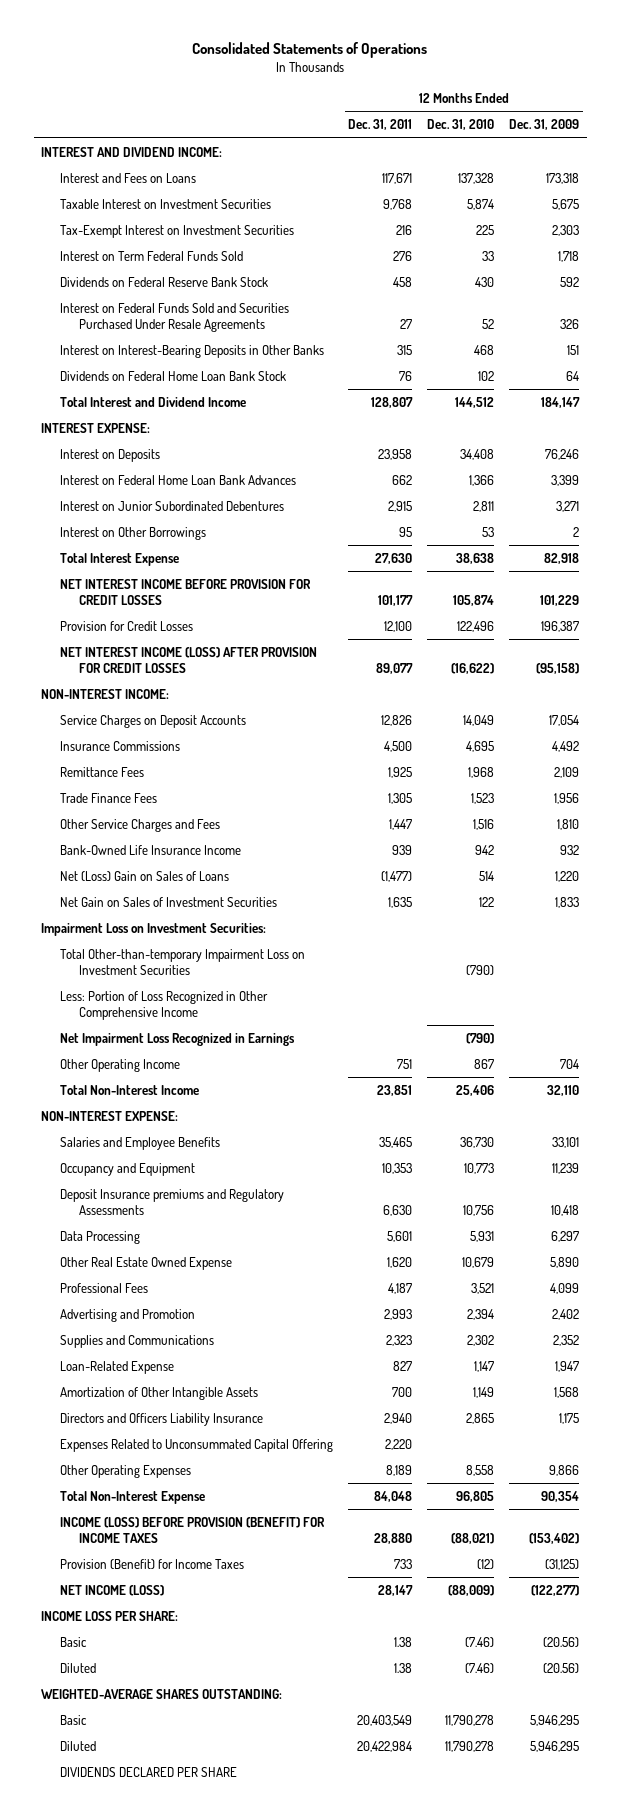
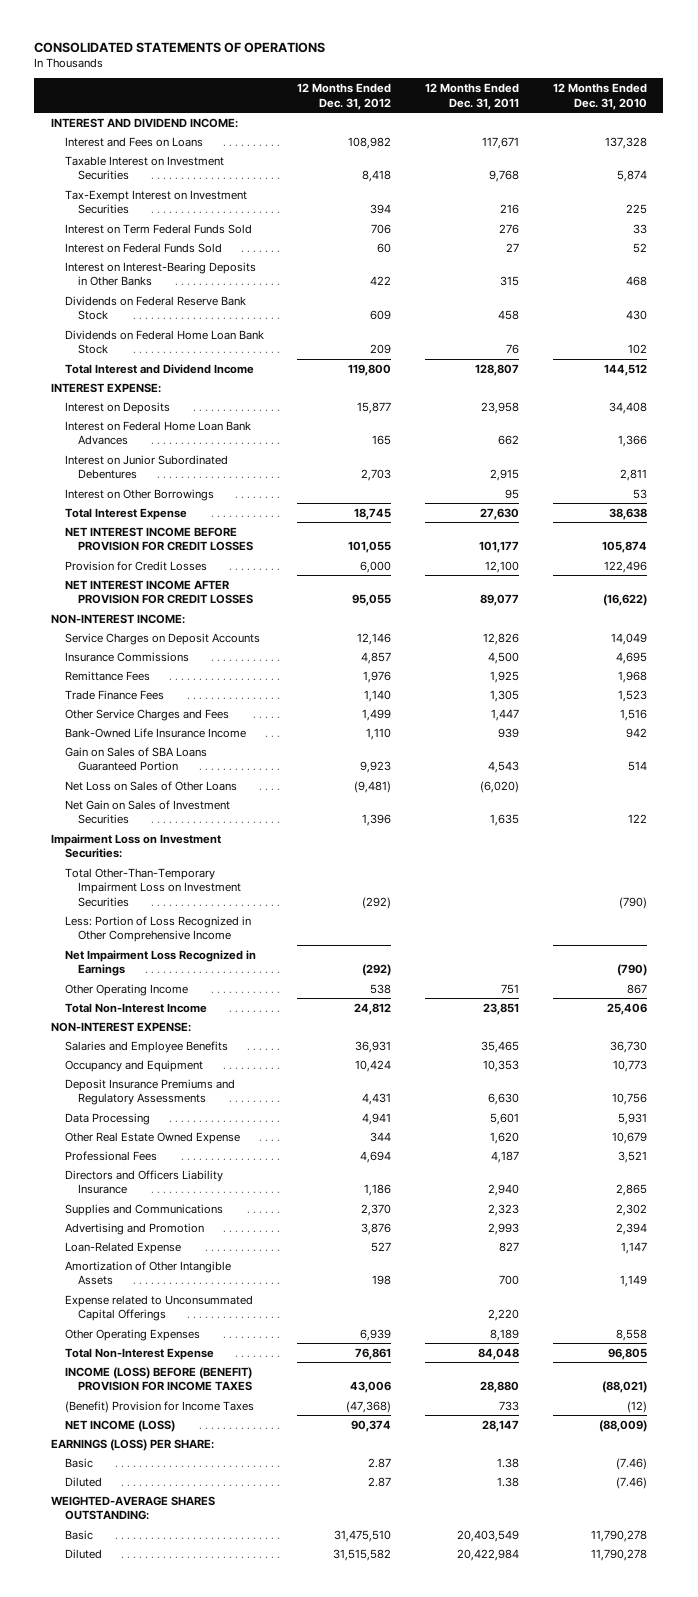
- Consolidated Statements of Operations
+ CONSOLIDATED STATEMENTS OF OPERATIONS
- | 12 Months Ended Dec. 31, 2011 | 12 Months Ended Dec. 31, 2010 | 12 Months Ended Dec. 31, 2009
+ | 12 Months Ended Dec. 31, 2012 | 12 Months Ended Dec. 31, 2011 | 12 Months Ended Dec. 31, 2010
- Interest on Federal Funds Sold and Securities Purchased Under Resale Agreements | 27 | 52 | 326
+ Interest on Federal Funds Sold | 60 | 27 | 52
moved down: Dividends on Federal Reserve Bank Stock | 609 | 458 | 430
- NET INTEREST INCOME (LOSS) AFTER PROVISION FOR CREDIT LOSSES | 89,077 | (16,622) | (95,158)
+ NET INTEREST INCOME AFTER PROVISION FOR CREDIT LOSSES | 95,055 | 89,077 | (16,622)
- Net (Loss) Gain on Sales of Loans | (1,477) | 514 | 1,220
+ Gain on Sales of SBA Loans Guaranteed Portion | 9,923 | 4,543 | 514
+ Net Loss on Sales of Other Loans | (9,481) | (6,020) |
- Total Other-than-temporary Impairment Loss on Investment Securities | | (790) |
+ Total Other-Than-Temporary Impairment Loss on Investment Securities | (292) | | (790)
- Deposit Insurance premiums and Regulatory Assessments | 6,630 | 10,756 | 10,418
+ Deposit Insurance Premiums and Regulatory Assessments | 4,431 | 6,630 | 10,756
moved up: Directors and Officers Liability Insurance | 1,186 | 2,940 | 2,865
moved down: Advertising and Promotion | 3,876 | 2,993 | 2,394
- Expenses Related to Unconsummated Capital Offering | 2,220 | |
+ Expense related to Unconsummated Capital Offerings | | 2,220 |
- INCOME (LOSS) BEFORE PROVISION (BENEFIT) FOR INCOME TAXES | 28,880 | (88,021) | (153,402)
- Provision (Benefit) for Income Taxes | 733 | (12) | (31,125)
+ INCOME (LOSS) BEFORE (BENEFIT) PROVISION FOR INCOME TAXES | 43,006 | 28,880 | (88,021)
+ (Benefit) Provision for Income Taxes | (47,368) | 733 | (12)
- INCOME LOSS PER SHARE:
+ EARNINGS (LOSS) PER SHARE:
- DIVIDENDS DECLARED PER SHARE

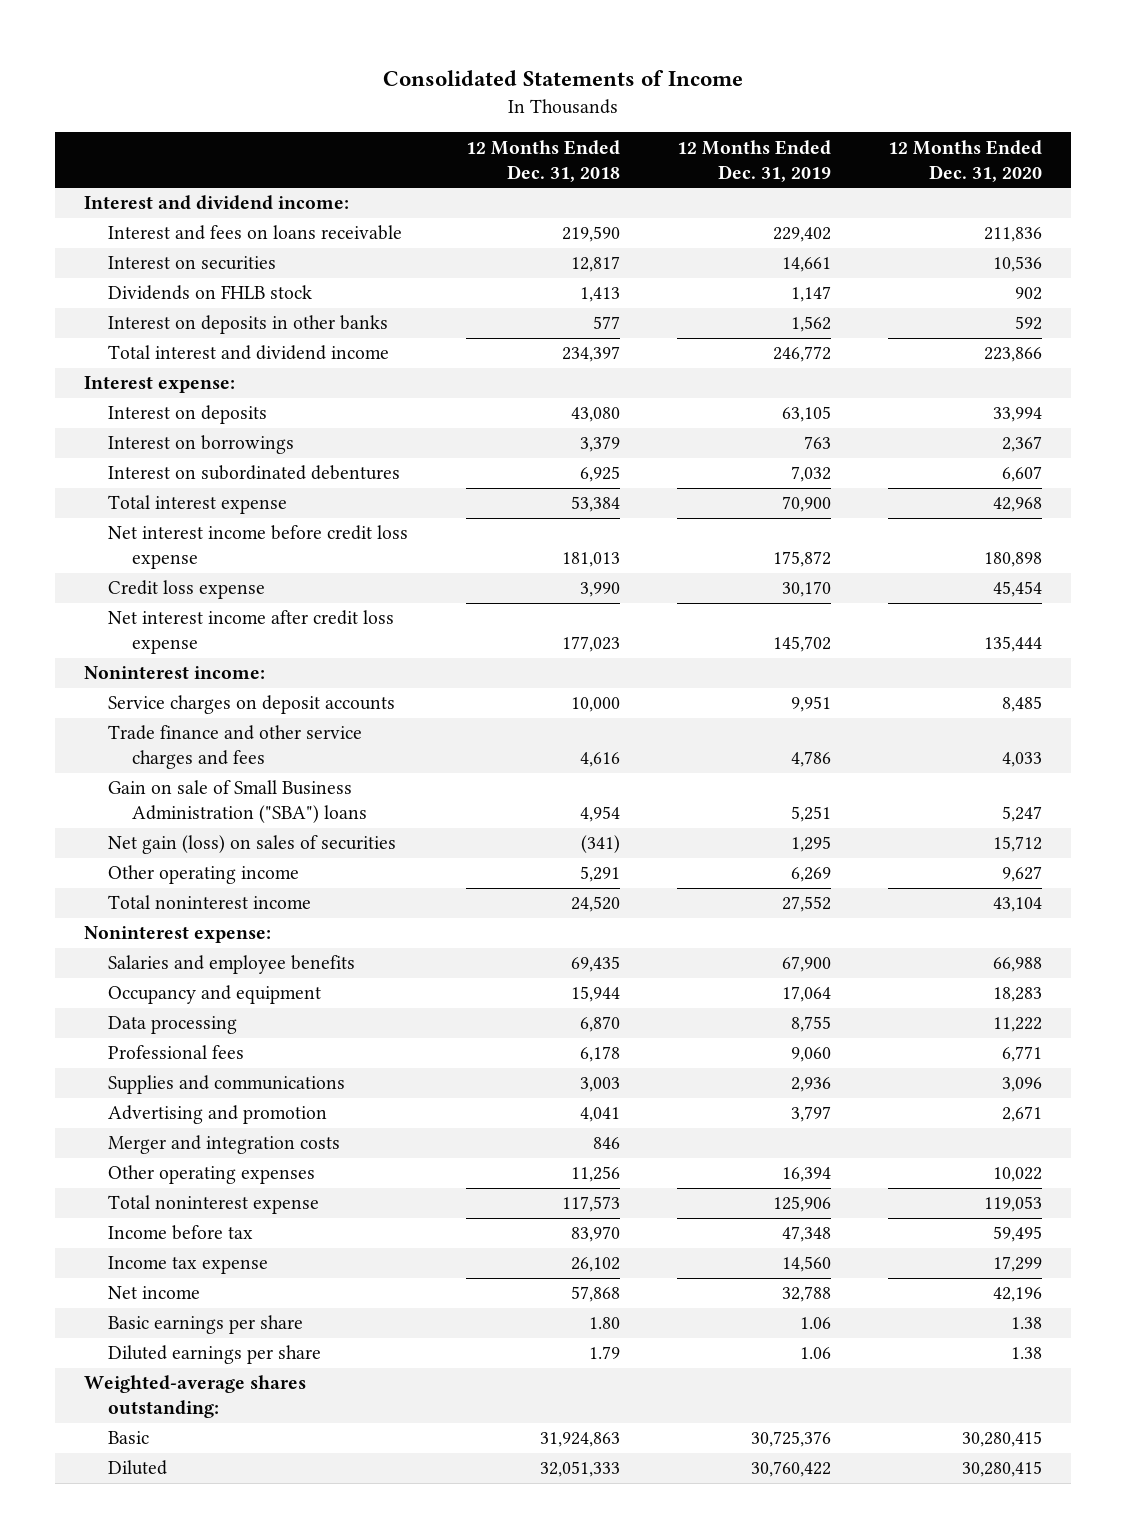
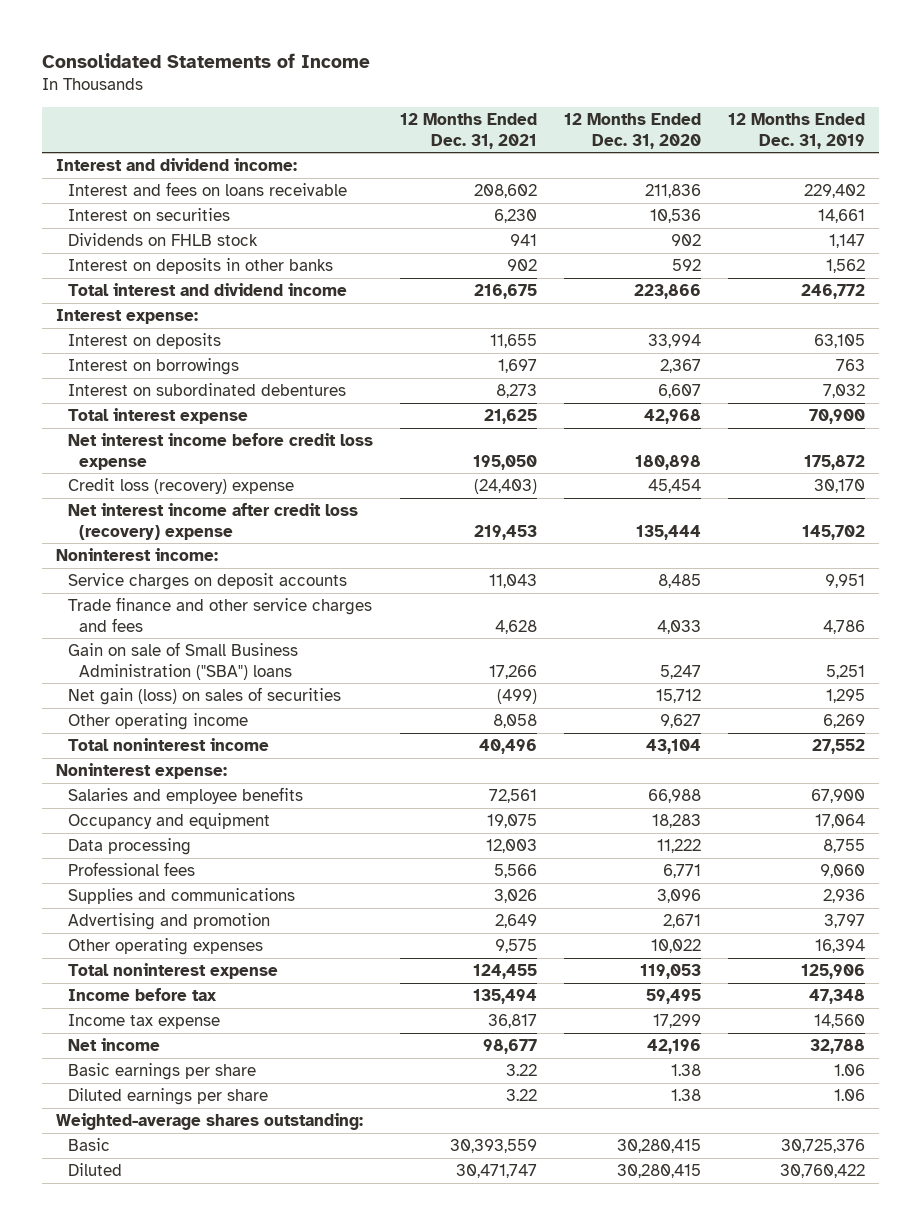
- | 12 Months Ended Dec. 31, 2018 | 12 Months Ended Dec. 31, 2019 | 12 Months Ended Dec. 31, 2020
+ | 12 Months Ended Dec. 31, 2021 | 12 Months Ended Dec. 31, 2020 | 12 Months Ended Dec. 31, 2019
- Credit loss expense | 3,990 | 30,170 | 45,454
- Net interest income after credit loss expense | 177,023 | 145,702 | 135,444
+ Credit loss (recovery) expense | (24,403) | 45,454 | 30,170
+ Net interest income after credit loss (recovery) expense | 219,453 | 135,444 | 145,702
- Merger and integration costs | 846 | |

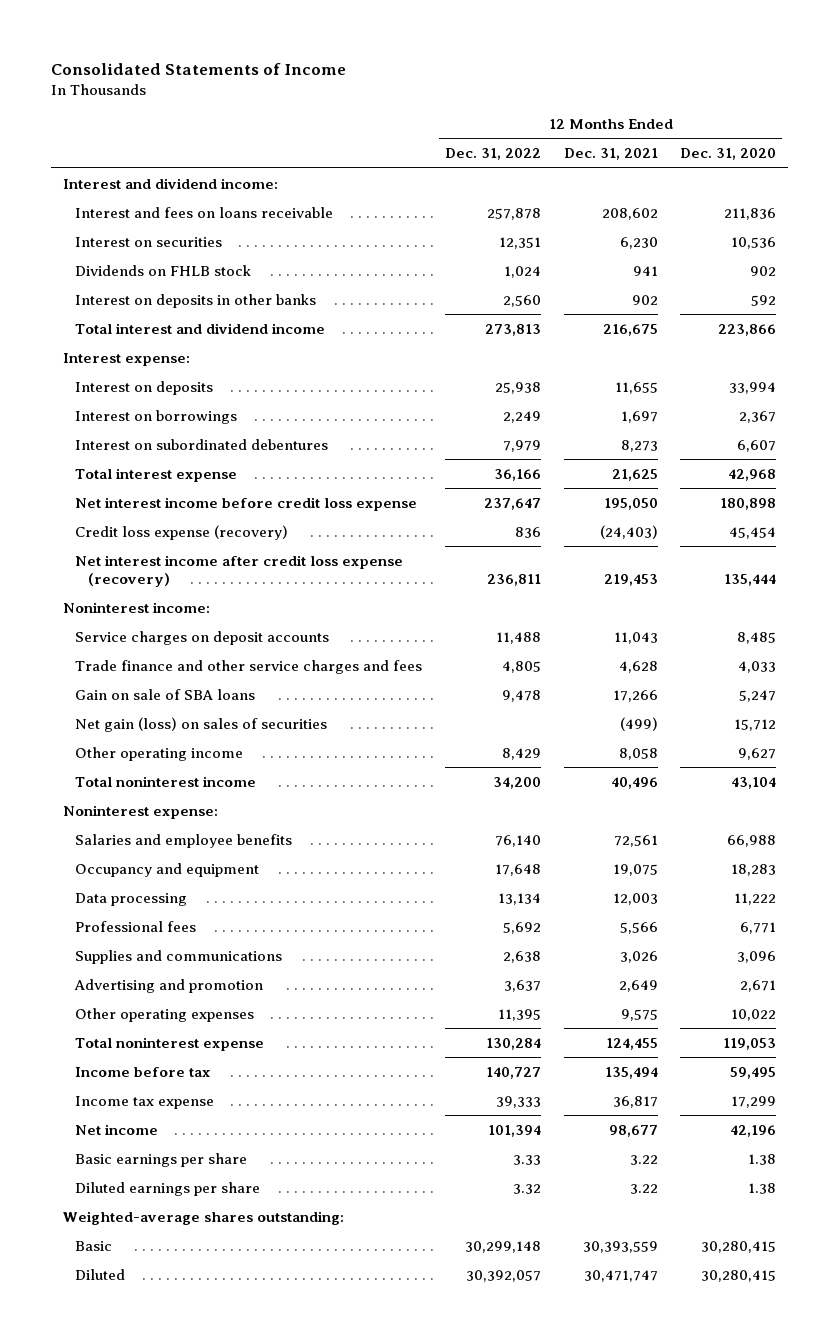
- | 12 Months Ended Dec. 31, 2021 | 12 Months Ended Dec. 31, 2020 | 12 Months Ended Dec. 31, 2019
+ | 12 Months Ended Dec. 31, 2022 | 12 Months Ended Dec. 31, 2021 | 12 Months Ended Dec. 31, 2020
- Credit loss (recovery) expense | (24,403) | 45,454 | 30,170
- Net interest income after credit loss (recovery) expense | 219,453 | 135,444 | 145,702
+ Credit loss expense (recovery) | 836 | (24,403) | 45,454
+ Net interest income after credit loss expense (recovery) | 236,811 | 219,453 | 135,444
- Gain on sale of Small Business Administration ("SBA") loans | 17,266 | 5,247 | 5,251
+ Gain on sale of SBA loans | 9,478 | 17,266 | 5,247

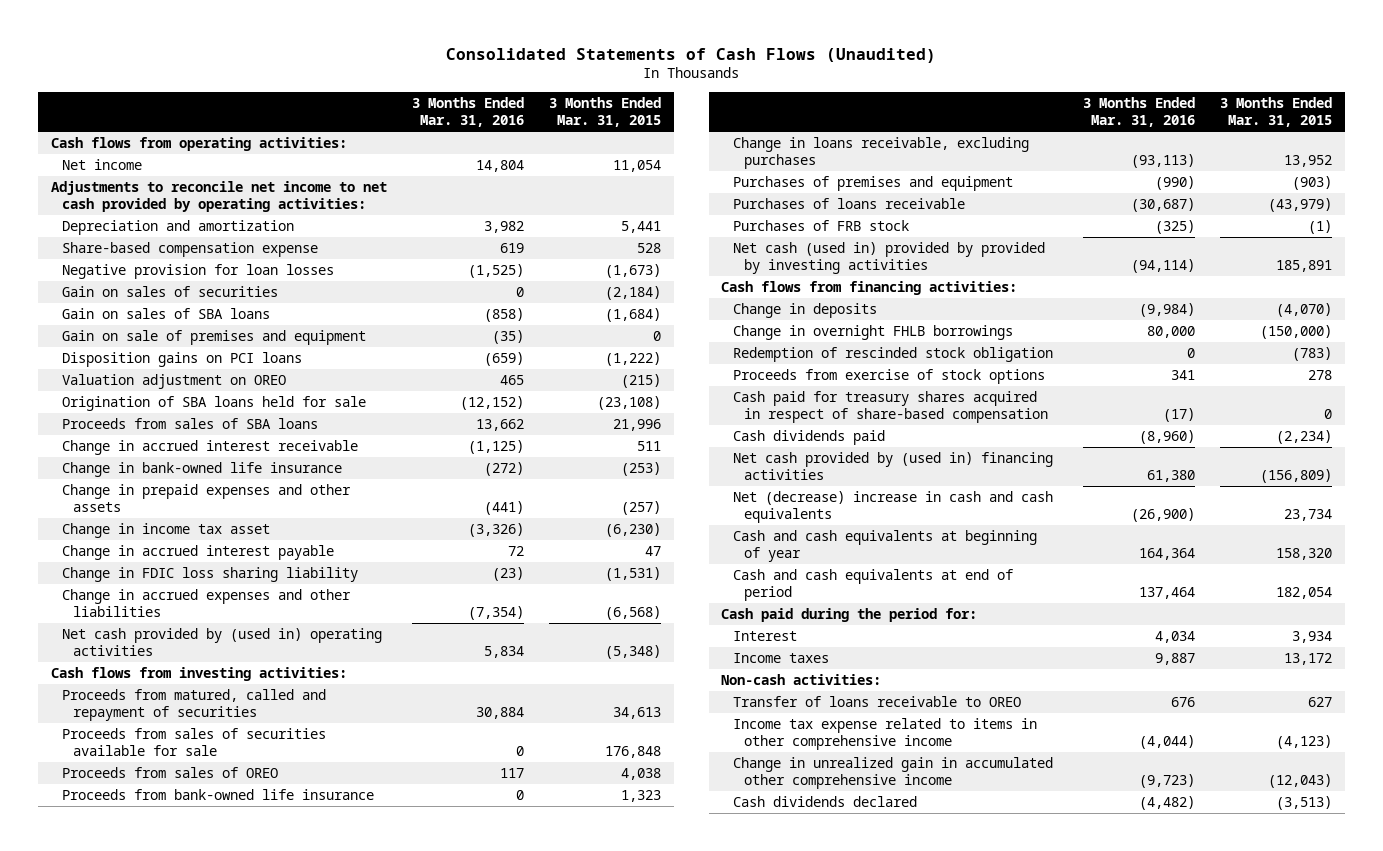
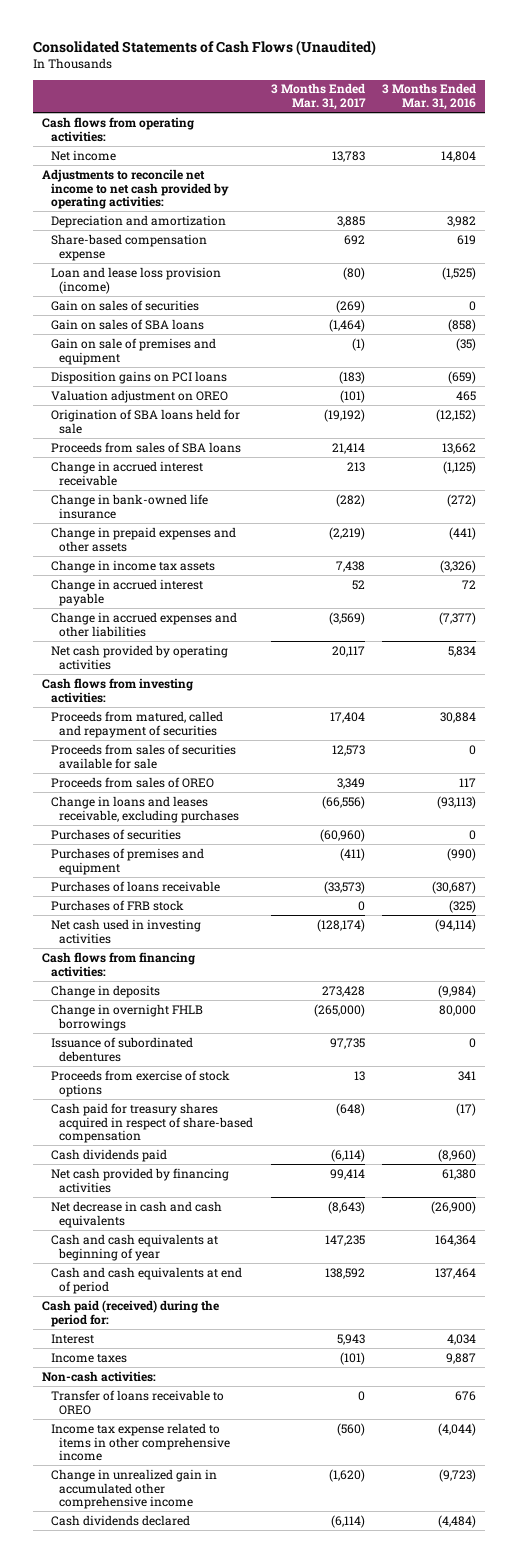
- | 3 Months Ended Mar. 31, 2016 | 3 Months Ended Mar. 31, 2015
+ | 3 Months Ended Mar. 31, 2017 | 3 Months Ended Mar. 31, 2016
- Negative provision for loan losses | (1,525) | (1,673)
+ Loan and lease loss provision (income) | (80) | (1,525)
- Change in income tax asset | (3,326) | (6,230)
+ Change in income tax assets | 7,438 | (3,326)
- Change in FDIC loss sharing liability | (23) | (1,531)
- Change in accrued expenses and other liabilities | (7,354) | (6,568)
- Net cash provided by (used in) operating activities | 5,834 | (5,348)
+ Change in accrued expenses and other liabilities | (3,569) | (7,377)
+ Net cash provided by operating activities | 20,117 | 5,834
- Proceeds from bank-owned life insurance | 0 | 1,323
- Change in loans receivable, excluding purchases | (93,113) | 13,952
+ Change in loans and leases receivable, excluding purchases | (66,556) | (93,113)
+ Purchases of securities | (60,960) | 0
- Net cash (used in) provided by provided by investing activities | (94,114) | 185,891
+ Net cash used in investing activities | (128,174) | (94,114)
- Redemption of rescinded stock obligation | 0 | (783)
+ Issuance of subordinated debentures | 97,735 | 0
- Net cash provided by (used in) financing activities | 61,380 | (156,809)
- Net (decrease) increase in cash and cash equivalents | (26,900) | 23,734
+ Net cash provided by financing activities | 99,414 | 61,380
+ Net decrease in cash and cash equivalents | (8,643) | (26,900)
- Cash paid during the period for:
+ Cash paid (received) during the period for:
- Cash dividends declared | (4,482) | (3,513)
+ Cash dividends declared | (6,114) | (4,484)

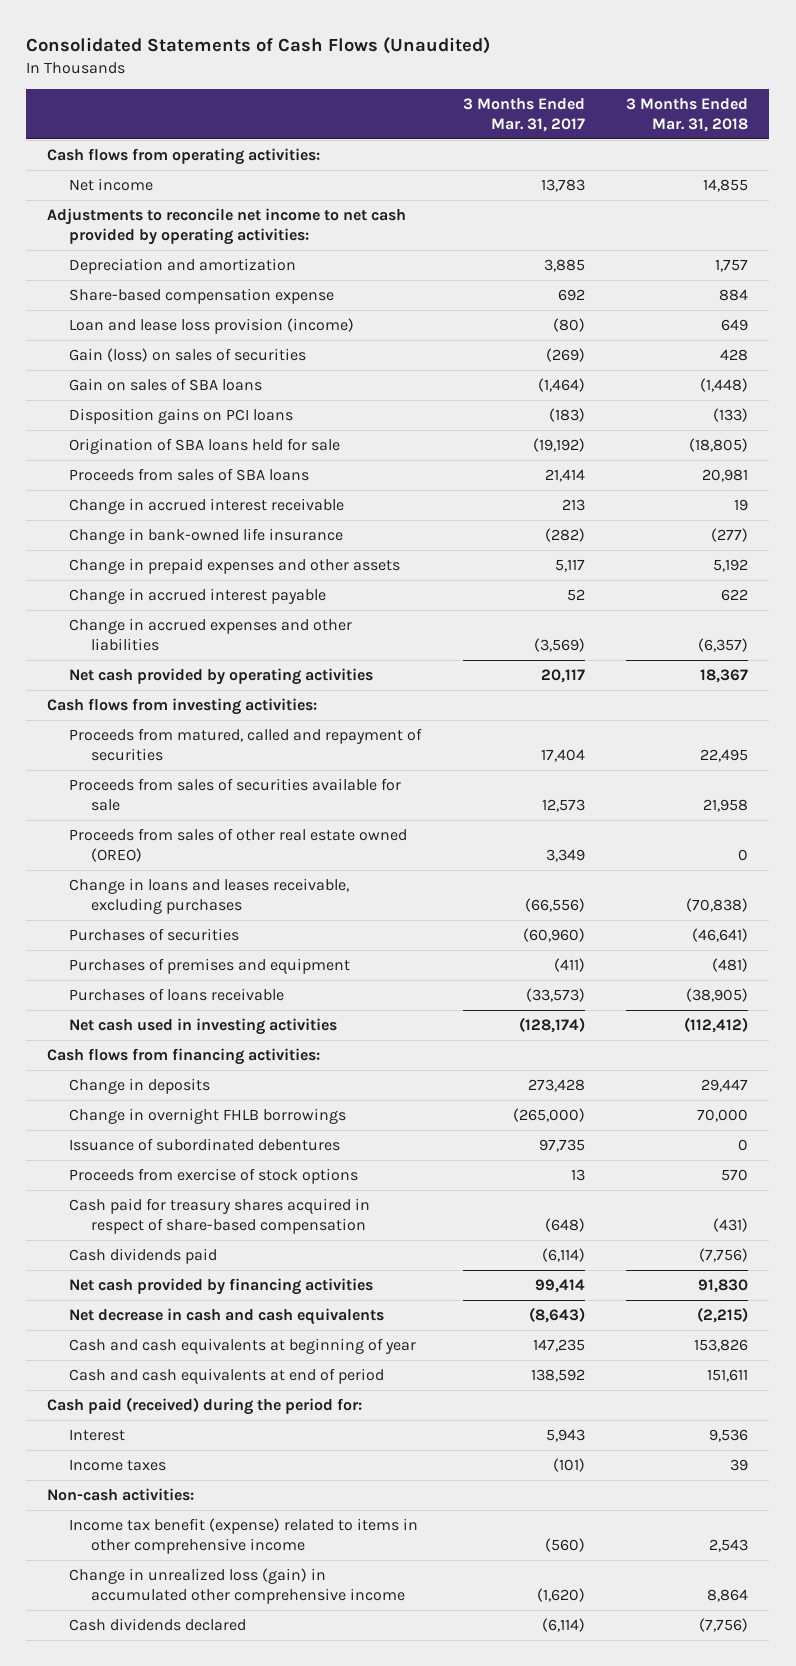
- | 3 Months Ended Mar. 31, 2017 | 3 Months Ended Mar. 31, 2016
+ | 3 Months Ended Mar. 31, 2017 | 3 Months Ended Mar. 31, 2018
- Gain on sales of securities | (269) | 0
+ Gain (loss) on sales of securities | (269) | 428
- Gain on sale of premises and equipment | (1) | (35)
- Valuation adjustment on OREO | (101) | 465
- Change in prepaid expenses and other assets | (2,219) | (441)
- Change in income tax assets | 7,438 | (3,326)
+ Change in prepaid expenses and other assets | 5,117 | 5,192
- Proceeds from sales of OREO | 3,349 | 117
+ Proceeds from sales of other real estate owned (OREO) | 3,349 | 0
- Purchases of FRB stock | 0 | (325)
- Transfer of loans receivable to OREO | 0 | 676
- Income tax expense related to items in other comprehensive income | (560) | (4,044)
- Change in unrealized gain in accumulated other comprehensive income | (1,620) | (9,723)
+ Income tax benefit (expense) related to items in other comprehensive income | (560) | 2,543
+ Change in unrealized loss (gain) in accumulated other comprehensive income | (1,620) | 8,864

